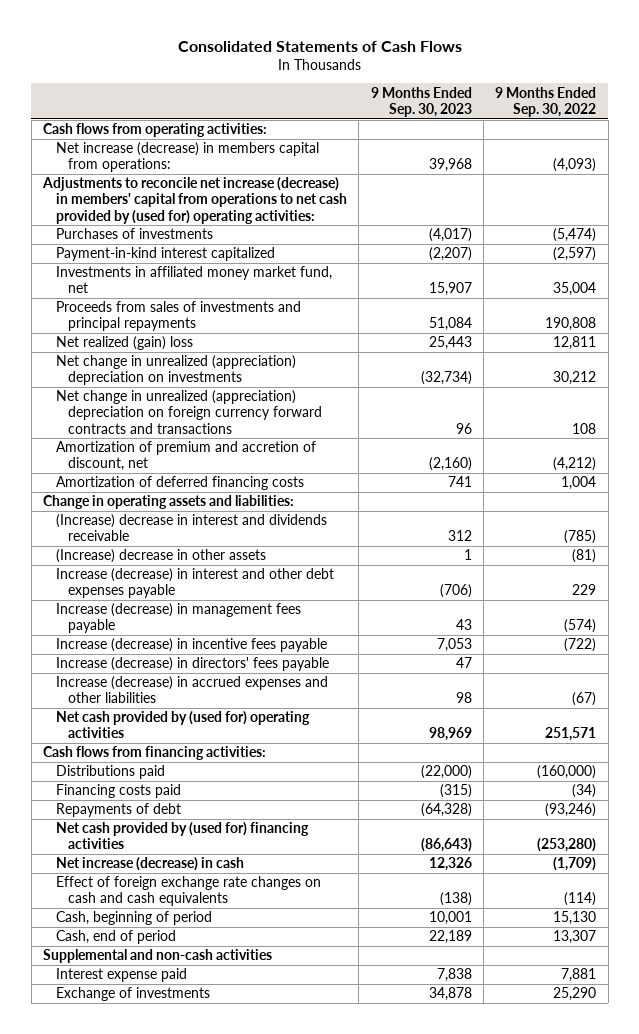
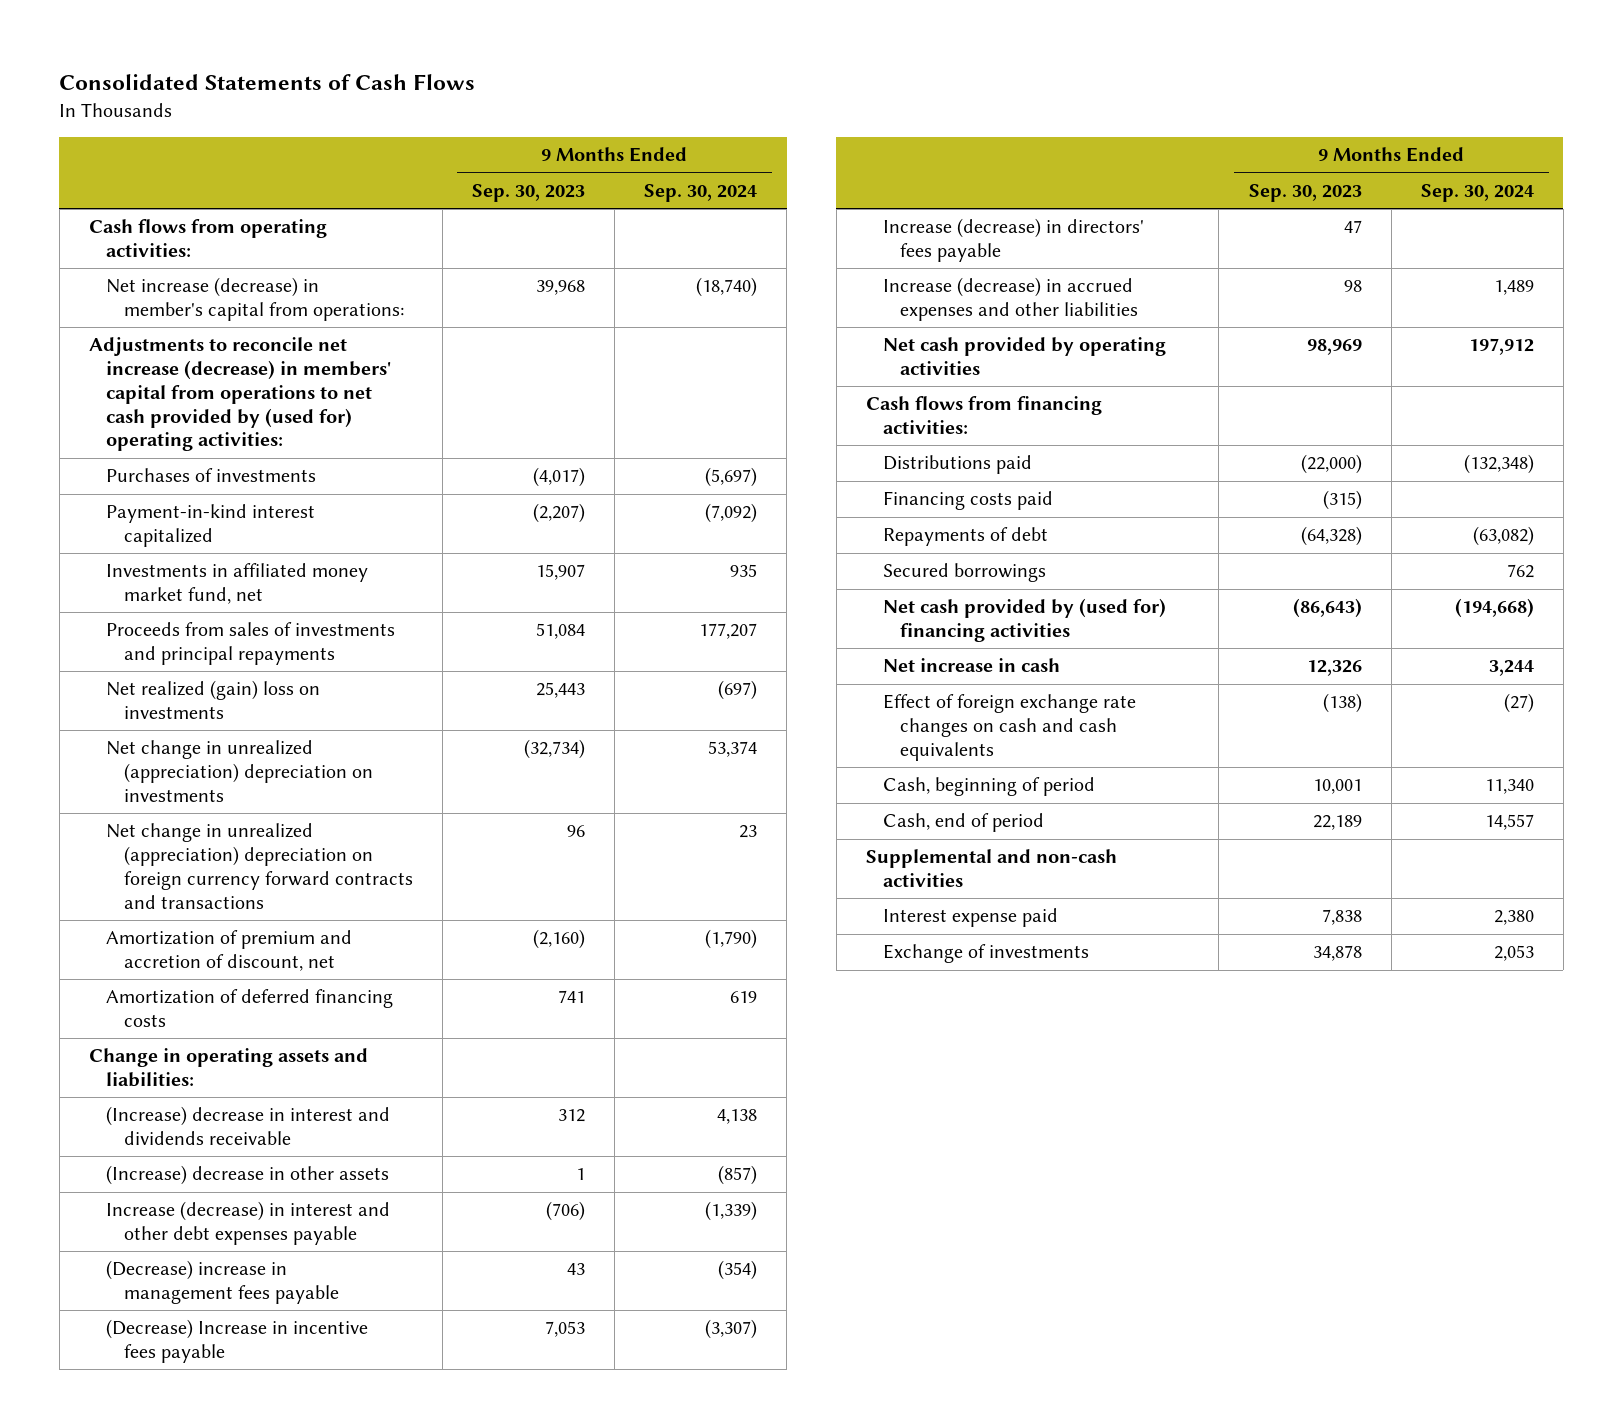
- | 9 Months Ended Sep. 30, 2023 | 9 Months Ended Sep. 30, 2022
+ | 9 Months Ended Sep. 30, 2023 | 9 Months Ended Sep. 30, 2024
- Net increase (decrease) in members capital from operations: | 39,968 | (4,093)
+ Net increase (decrease) in member's capital from operations: | 39,968 | (18,740)
- Net realized (gain) loss | 25,443 | 12,811
+ Net realized (gain) loss on investments | 25,443 | (697)
- Increase (decrease) in management fees payable | 43 | (574)
- Increase (decrease) in incentive fees payable | 7,053 | (722)
+ (Decrease) increase in management fees payable | 43 | (354)
+ (Decrease) Increase in incentive fees payable | 7,053 | (3,307)
- Net cash provided by (used for) operating activities | 98,969 | 251,571
+ Net cash provided by operating activities | 98,969 | 197,912
+ Secured borrowings | | 762
- Net increase (decrease) in cash | 12,326 | (1,709)
+ Net increase in cash | 12,326 | 3,244

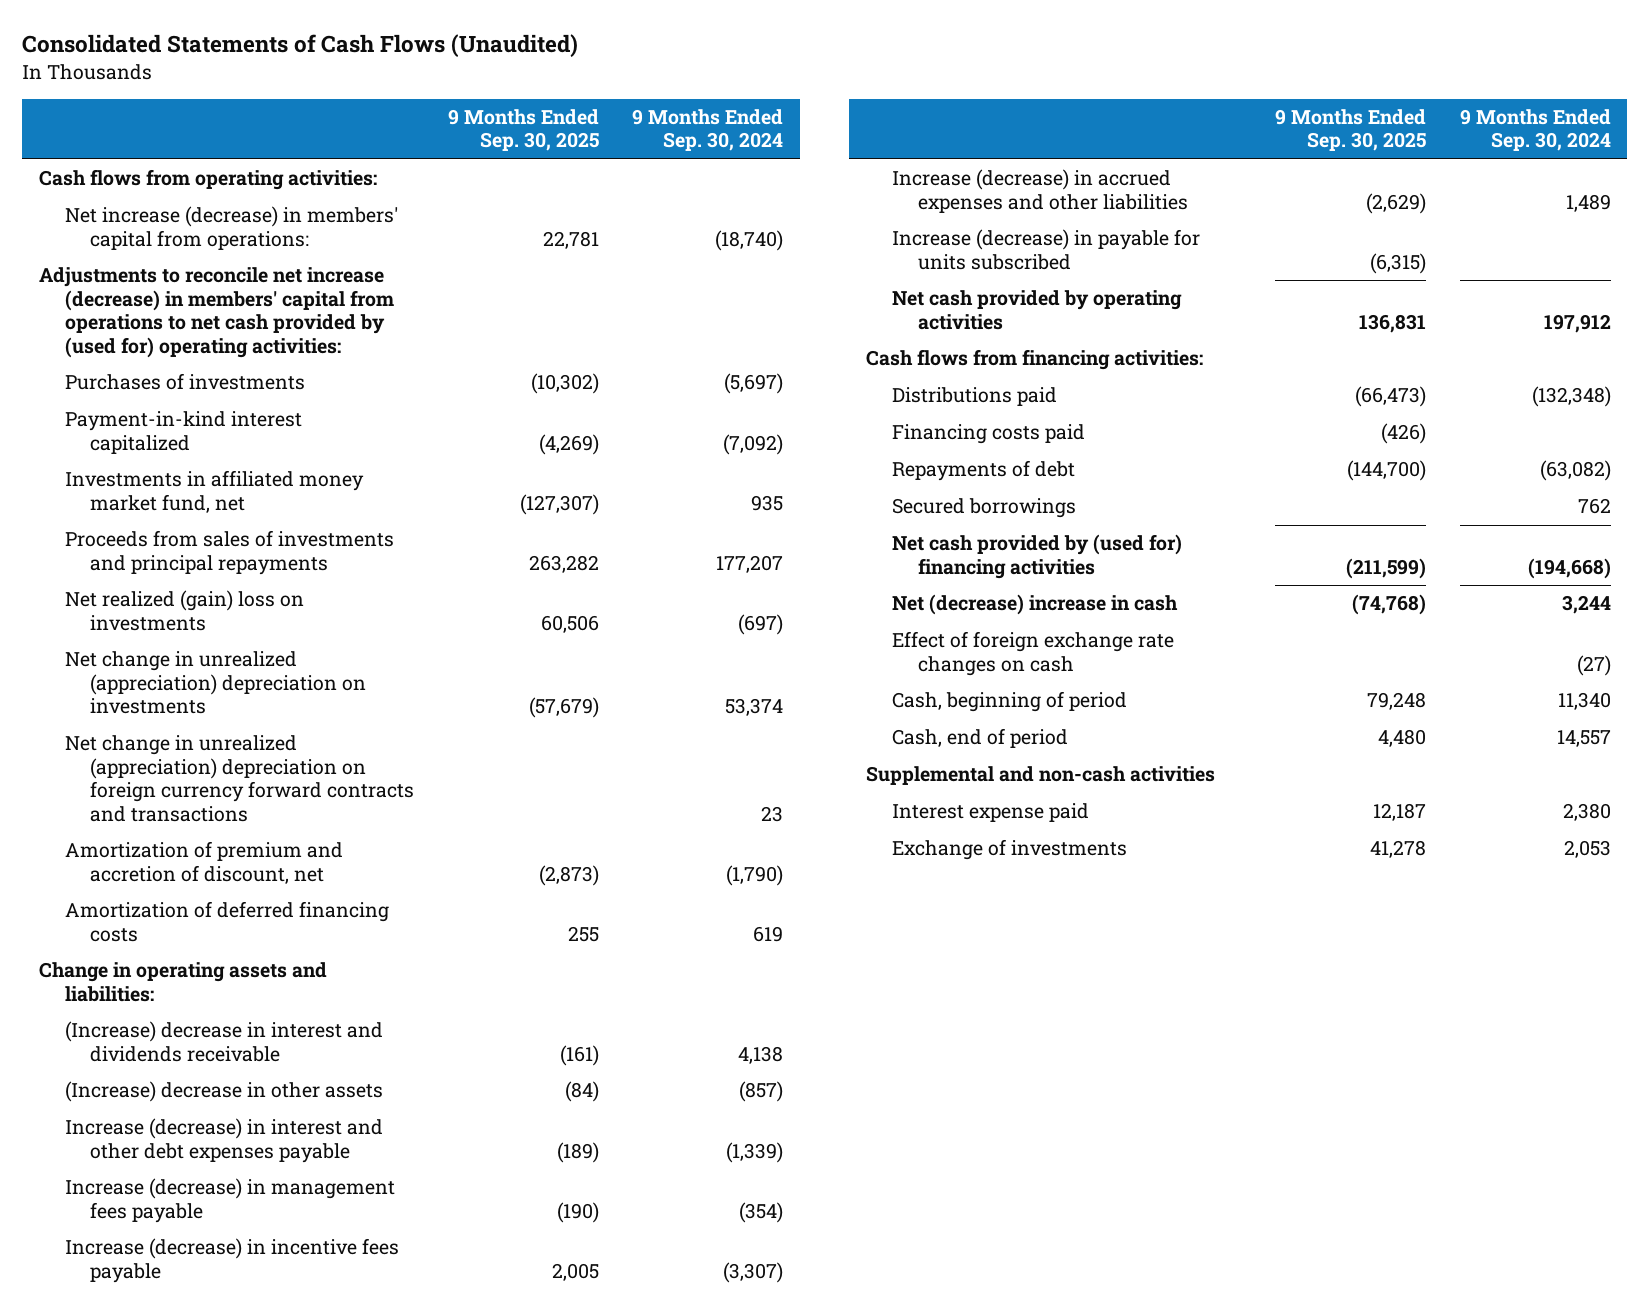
- Consolidated Statements of Cash Flows
+ Consolidated Statements of Cash Flows (Unaudited)
- | 9 Months Ended Sep. 30, 2023 | 9 Months Ended Sep. 30, 2024
+ | 9 Months Ended Sep. 30, 2025 | 9 Months Ended Sep. 30, 2024
- Net increase (decrease) in member's capital from operations: | 39,968 | (18,740)
+ Net increase (decrease) in members' capital from operations: | 22,781 | (18,740)
- (Decrease) increase in management fees payable | 43 | (354)
- (Decrease) Increase in incentive fees payable | 7,053 | (3,307)
- Increase (decrease) in directors' fees payable | 47 |
+ Increase (decrease) in management fees payable | (190) | (354)
+ Increase (decrease) in incentive fees payable | 2,005 | (3,307)
+ Increase (decrease) in payable for units subscribed | (6,315) |
- Net increase in cash | 12,326 | 3,244
- Effect of foreign exchange rate changes on cash and cash equivalents | (138) | (27)
+ Net (decrease) increase in cash | (74,768) | 3,244
+ Effect of foreign exchange rate changes on cash | | (27)

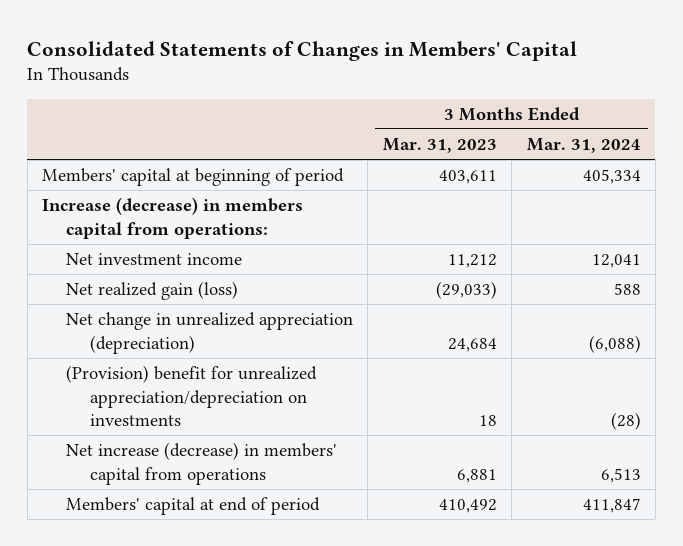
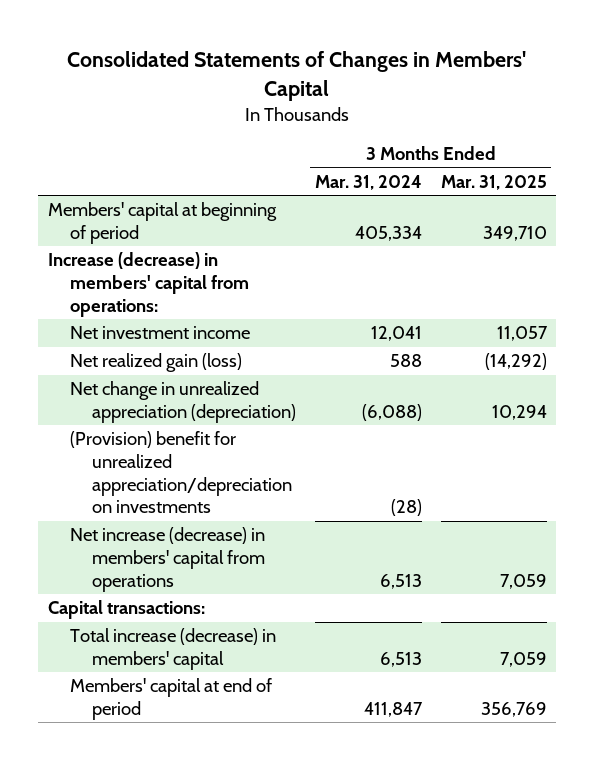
- | 3 Months Ended Mar. 31, 2023 | 3 Months Ended Mar. 31, 2024
+ | 3 Months Ended Mar. 31, 2024 | 3 Months Ended Mar. 31, 2025
- Increase (decrease) in members capital from operations:
+ Increase (decrease) in members' capital from operations:
+ Capital transactions:
+ Total increase (decrease) in members' capital | 6,513 | 7,059

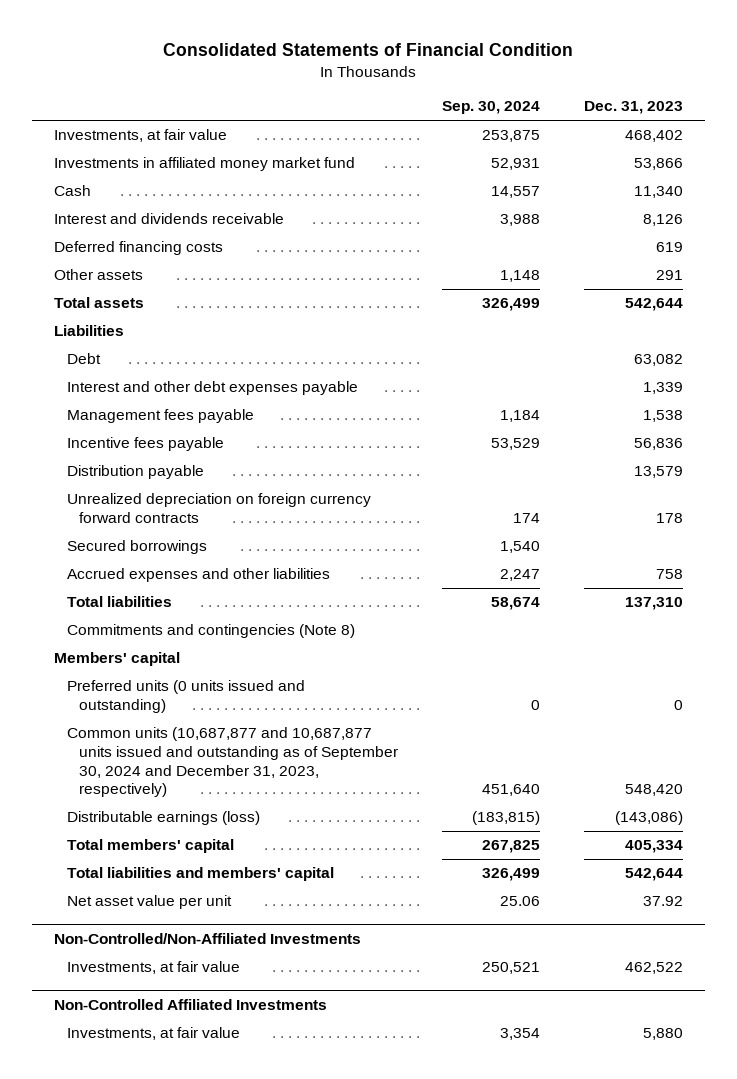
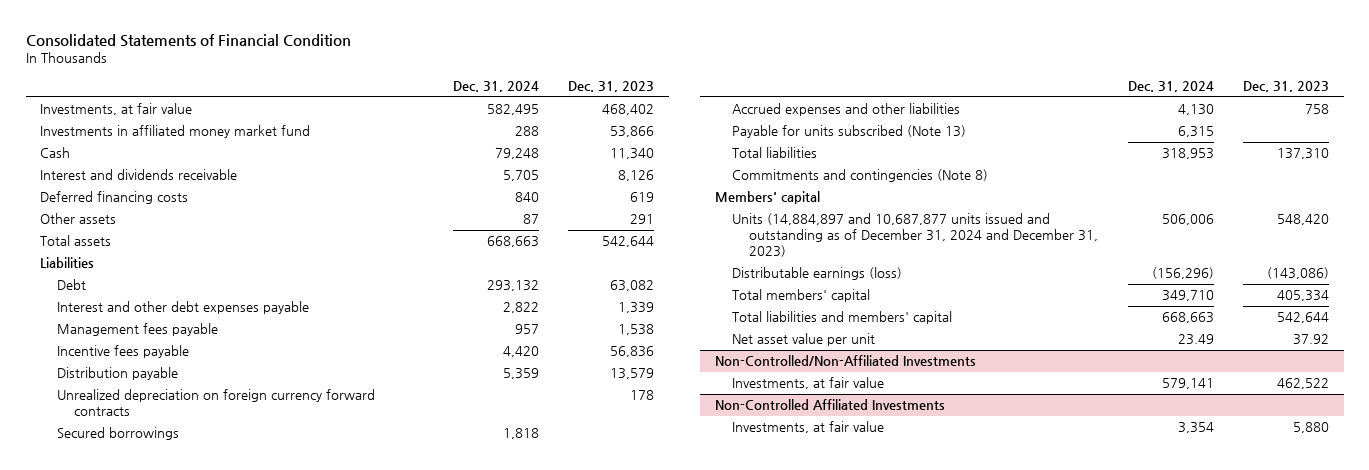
- | Sep. 30, 2024 | Dec. 31, 2023
+ | Dec. 31, 2024 | Dec. 31, 2023
+ Payable for units subscribed (Note 13) | 6,315 |
- Preferred units (0 units issued and outstanding) | 0 | 0
- Common units (10,687,877 and 10,687,877 units issued and outstanding as of September 30, 2024 and December 31, 2023, respectively) | 451,640 | 548,420
+ Units (14,884,897 and 10,687,877 units issued and outstanding as of December 31, 2024 and December 31, 2023) | 506,006 | 548,420

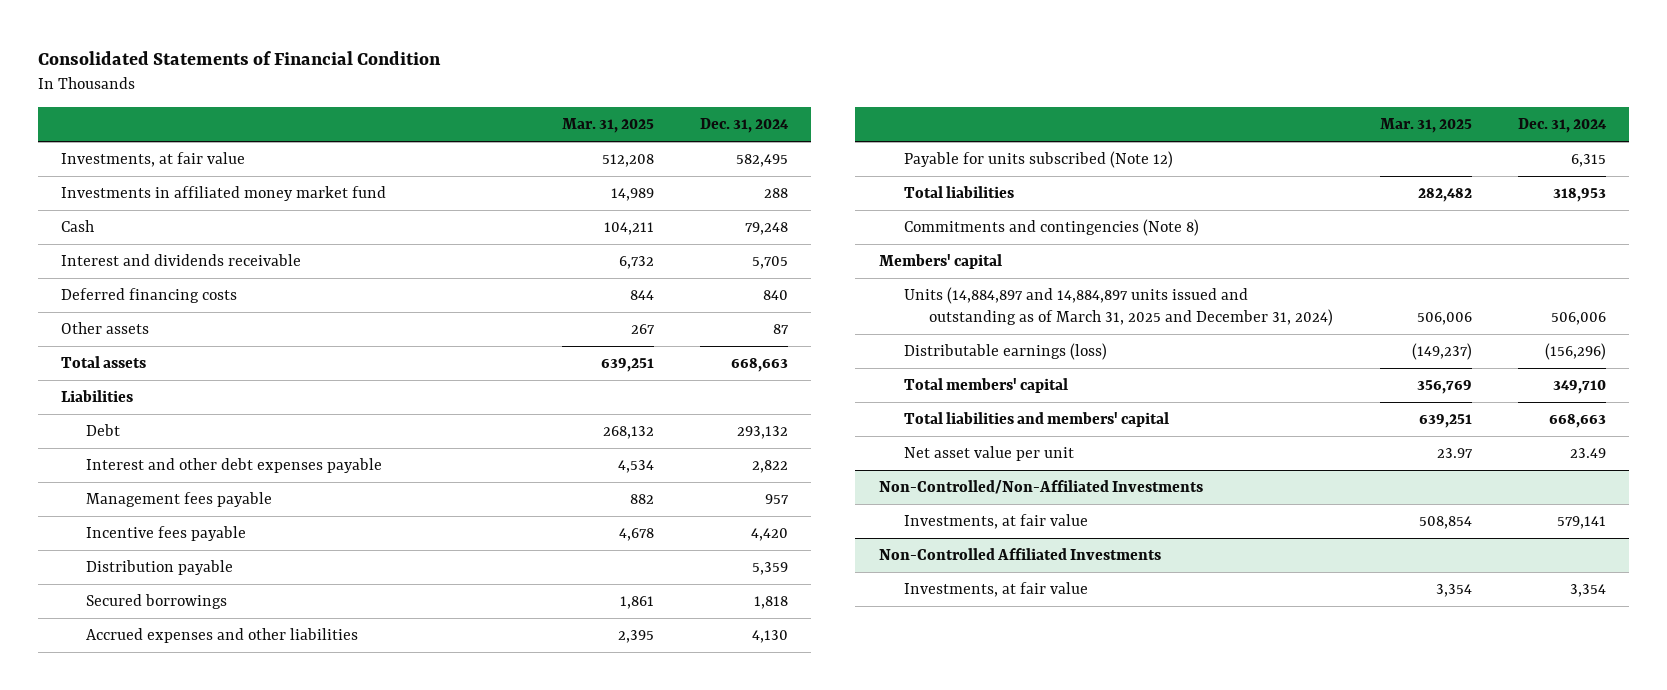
- | Dec. 31, 2024 | Dec. 31, 2023
+ | Mar. 31, 2025 | Dec. 31, 2024
- Unrealized depreciation on foreign currency forward contracts | | 178
- Payable for units subscribed (Note 13) | 6,315 |
+ Payable for units subscribed (Note 12) | | 6,315
- Units (14,884,897 and 10,687,877 units issued and outstanding as of December 31, 2024 and December 31, 2023) | 506,006 | 548,420
+ Units (14,884,897 and 14,884,897 units issued and outstanding as of March 31, 2025 and December 31, 2024) | 506,006 | 506,006

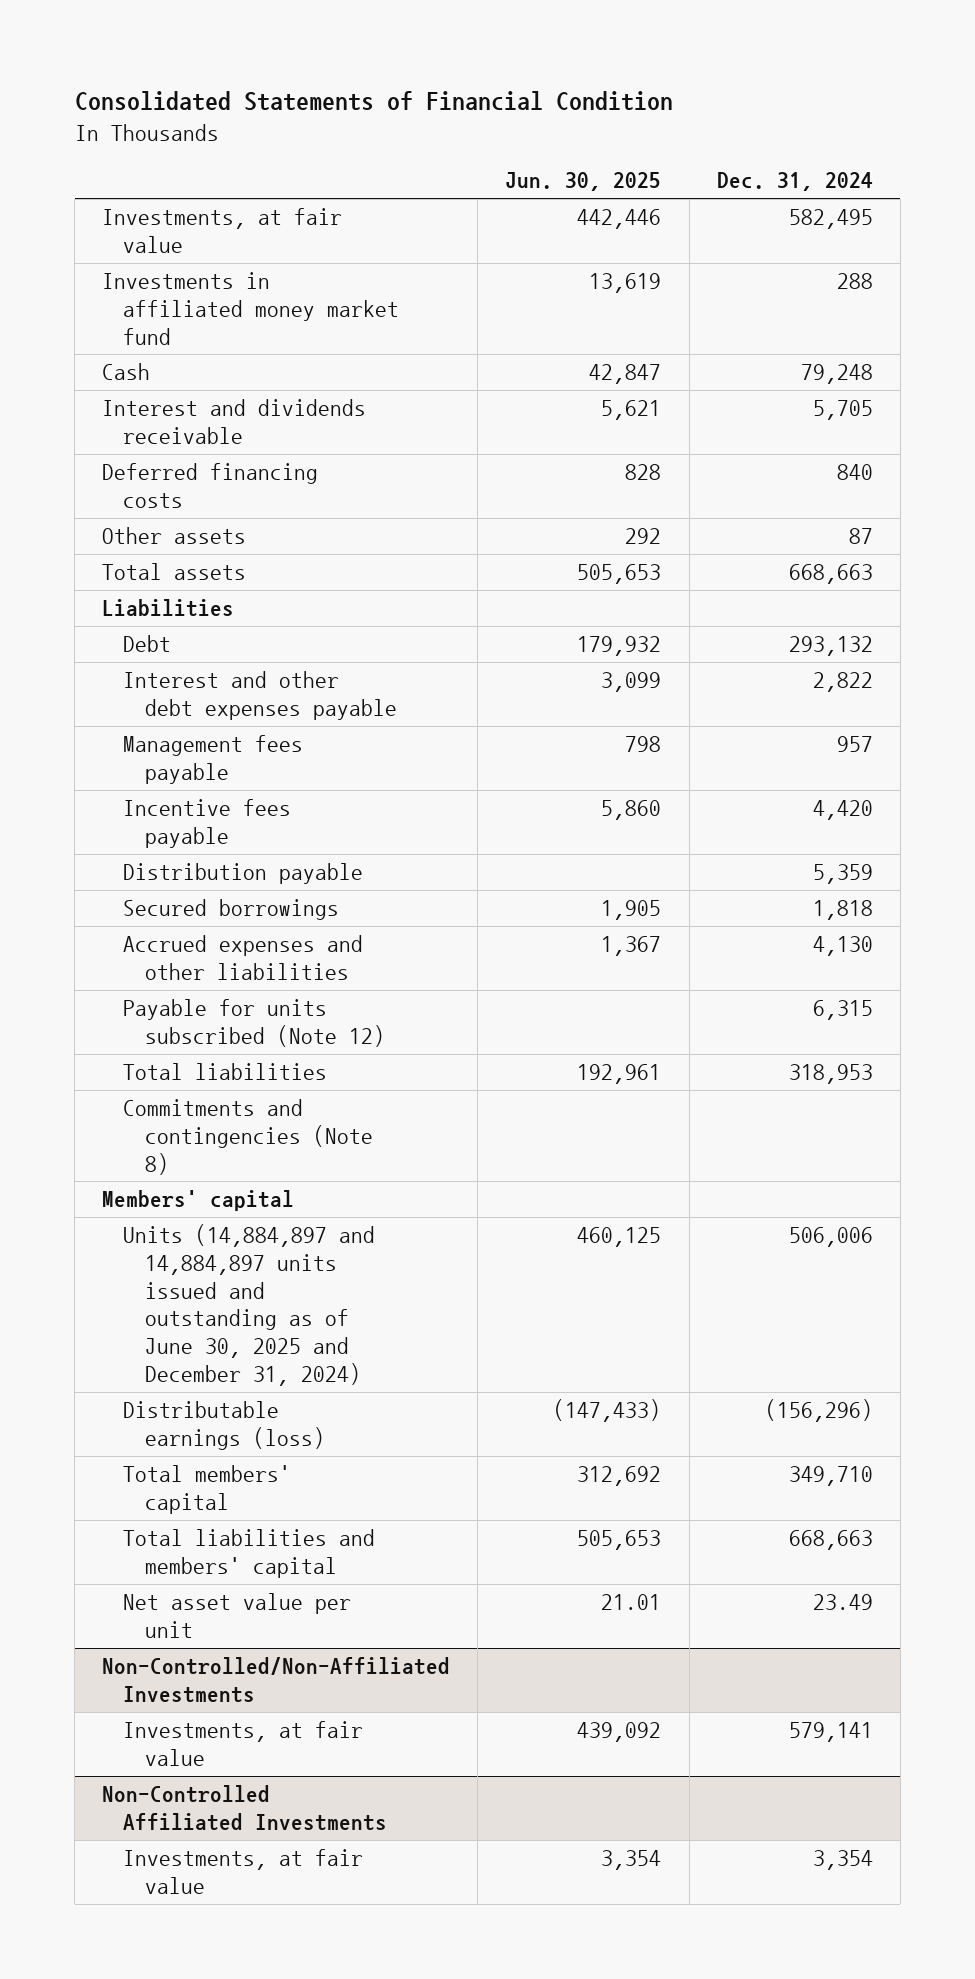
- | Mar. 31, 2025 | Dec. 31, 2024
+ | Jun. 30, 2025 | Dec. 31, 2024
- Units (14,884,897 and 14,884,897 units issued and outstanding as of March 31, 2025 and December 31, 2024) | 506,006 | 506,006
+ Units (14,884,897 and 14,884,897 units issued and outstanding as of June 30, 2025 and December 31, 2024) | 460,125 | 506,006

